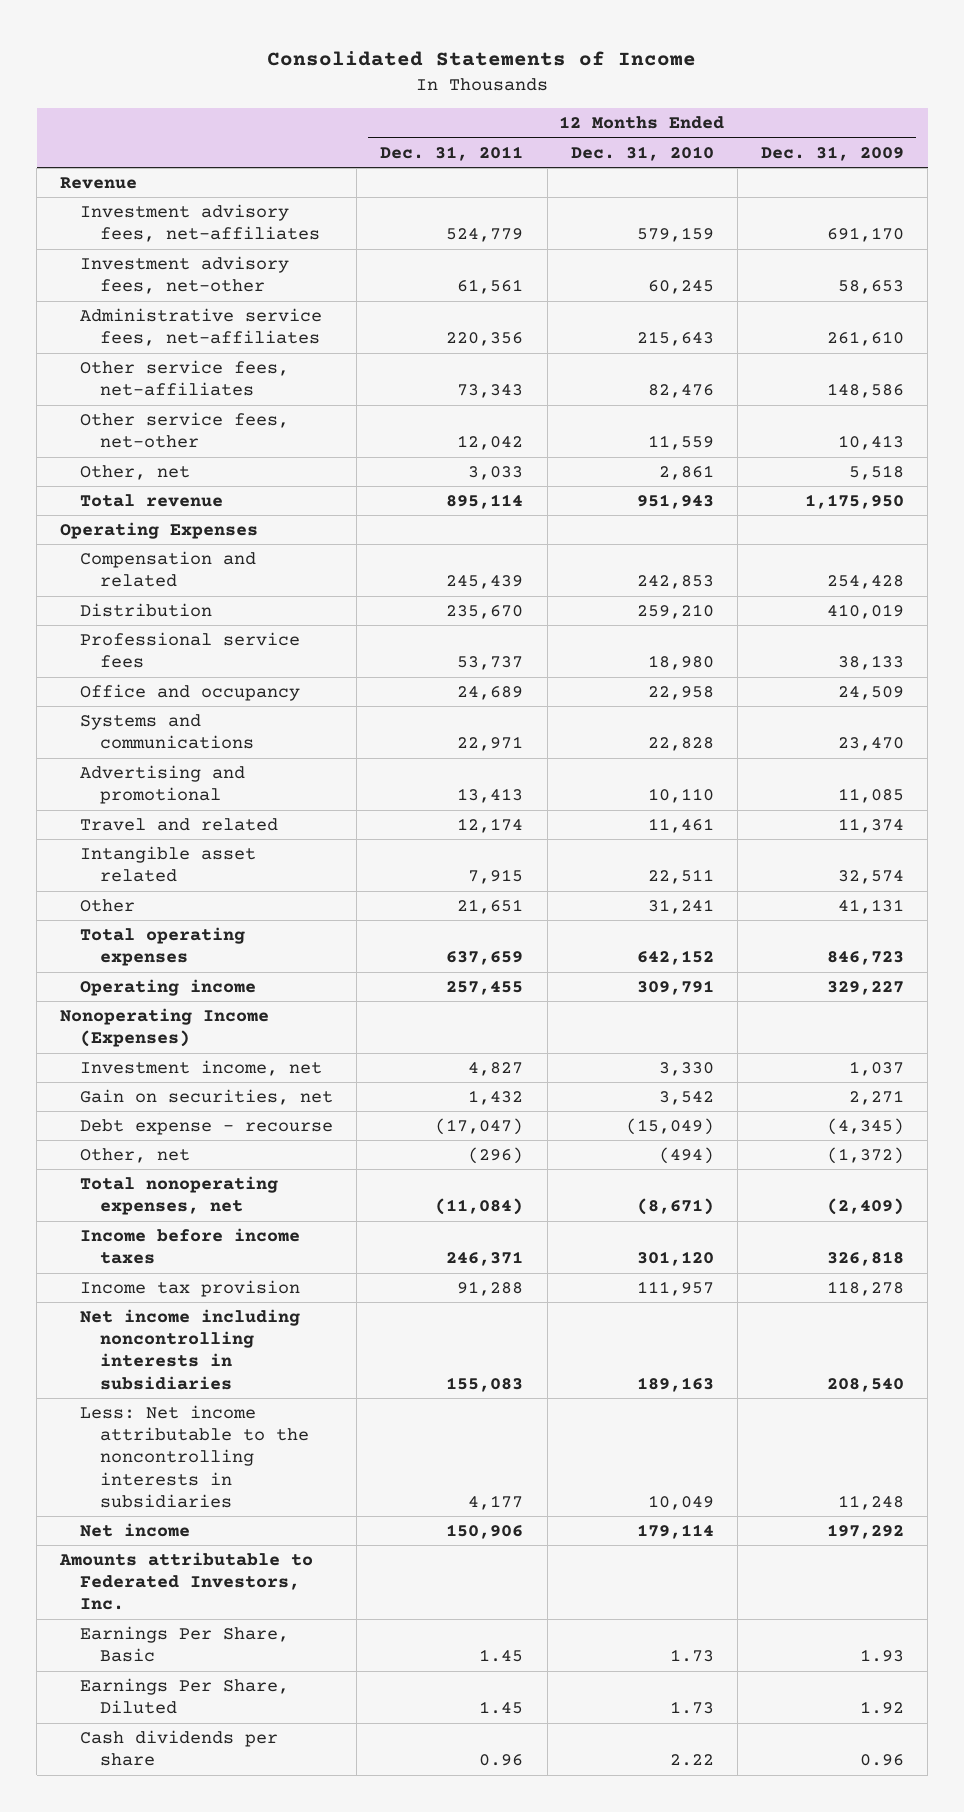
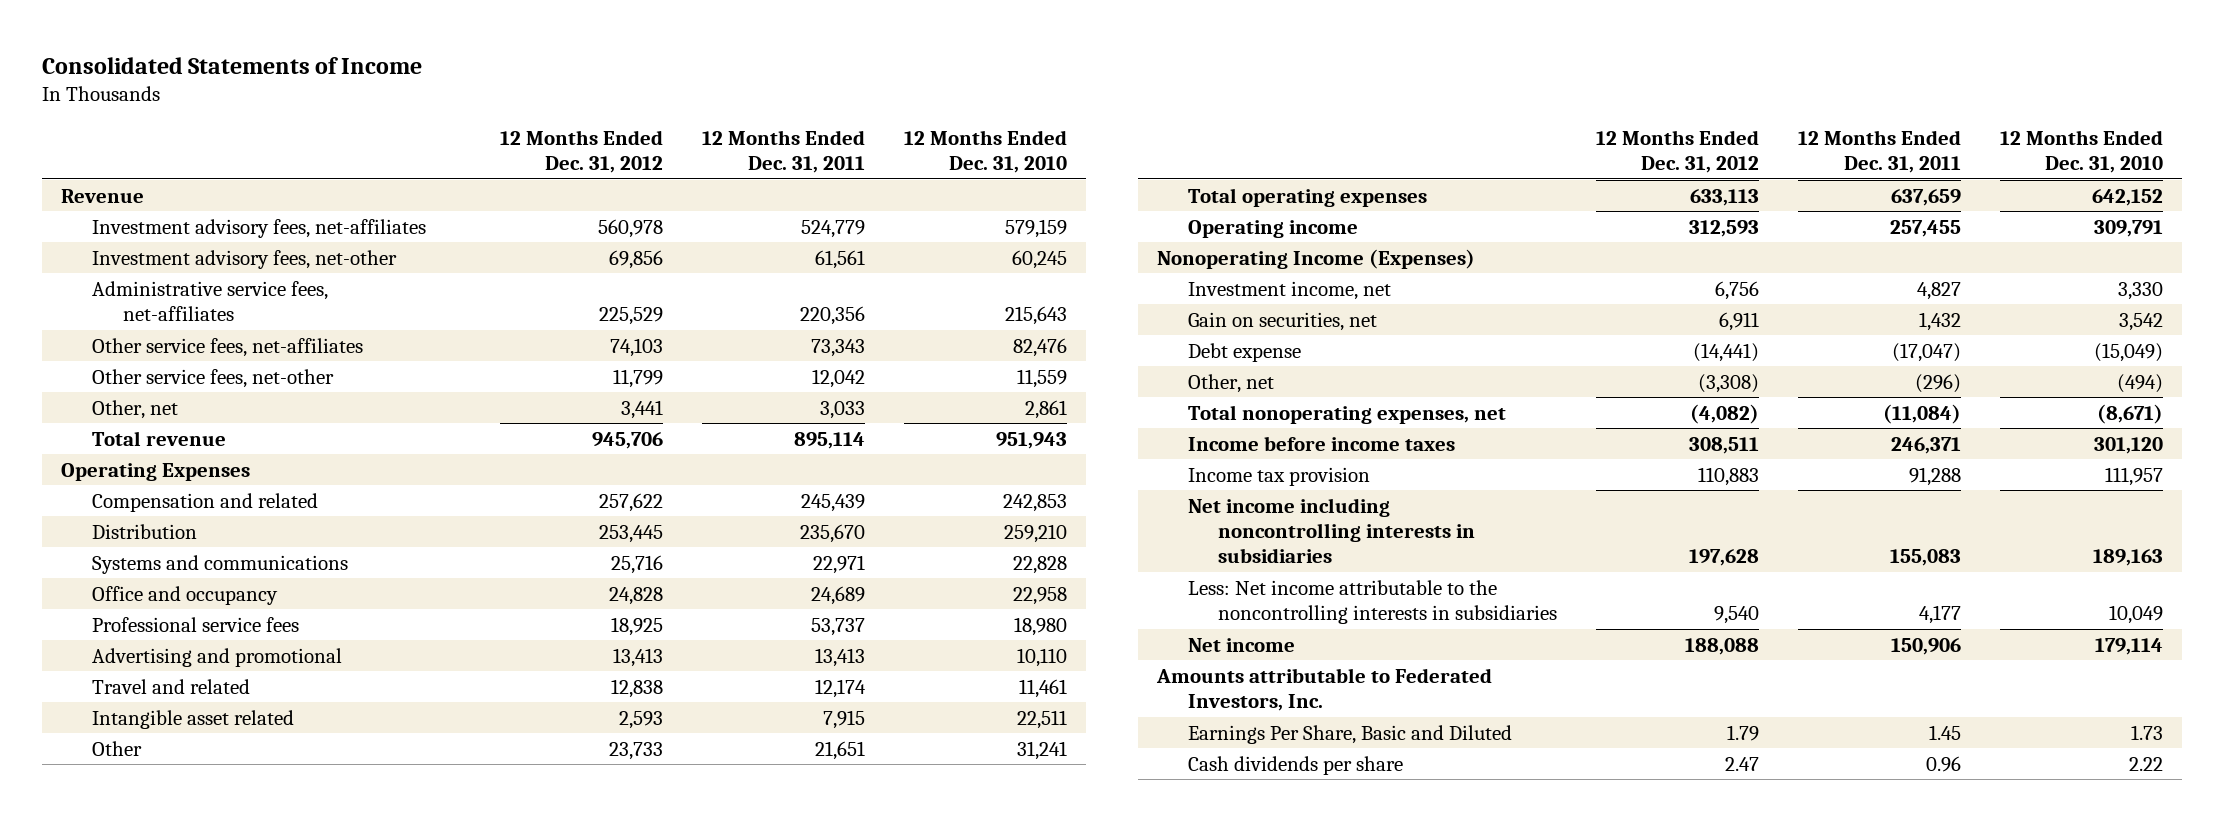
- | 12 Months Ended Dec. 31, 2011 | 12 Months Ended Dec. 31, 2010 | 12 Months Ended Dec. 31, 2009
+ | 12 Months Ended Dec. 31, 2012 | 12 Months Ended Dec. 31, 2011 | 12 Months Ended Dec. 31, 2010
moved down: Office and occupancy | 24,828 | 24,689 | 22,958
moved down: Professional service fees | 18,925 | 53,737 | 18,980
- Debt expense - recourse | (17,047) | (15,049) | (4,345)
+ Debt expense | (14,441) | (17,047) | (15,049)
- Earnings Per Share, Basic | 1.45 | 1.73 | 1.93
- Earnings Per Share, Diluted | 1.45 | 1.73 | 1.92
+ Earnings Per Share, Basic and Diluted | 1.79 | 1.45 | 1.73

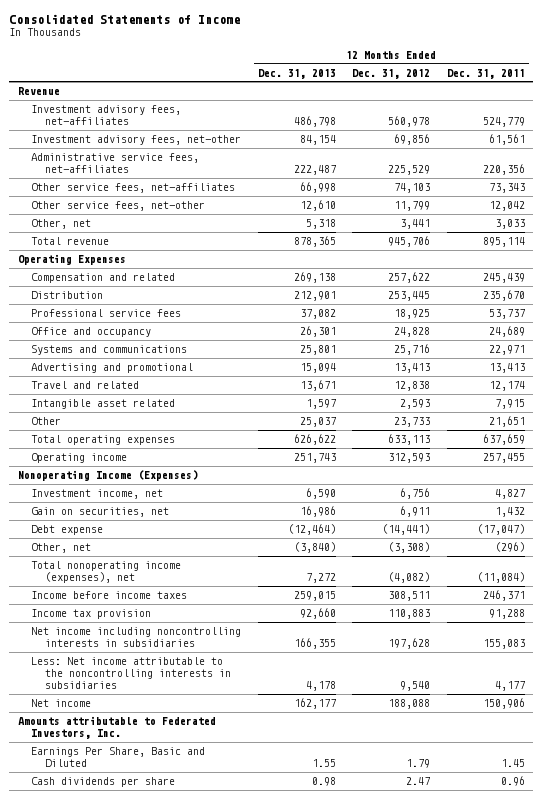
- | 12 Months Ended Dec. 31, 2012 | 12 Months Ended Dec. 31, 2011 | 12 Months Ended Dec. 31, 2010
+ | 12 Months Ended Dec. 31, 2013 | 12 Months Ended Dec. 31, 2012 | 12 Months Ended Dec. 31, 2011
moved down: Office and occupancy | 26,301 | 24,828 | 24,689
moved down: Systems and communications | 25,801 | 25,716 | 22,971
- Total nonoperating expenses, net | (4,082) | (11,084) | (8,671)
+ Total nonoperating income (expenses), net | 7,272 | (4,082) | (11,084)

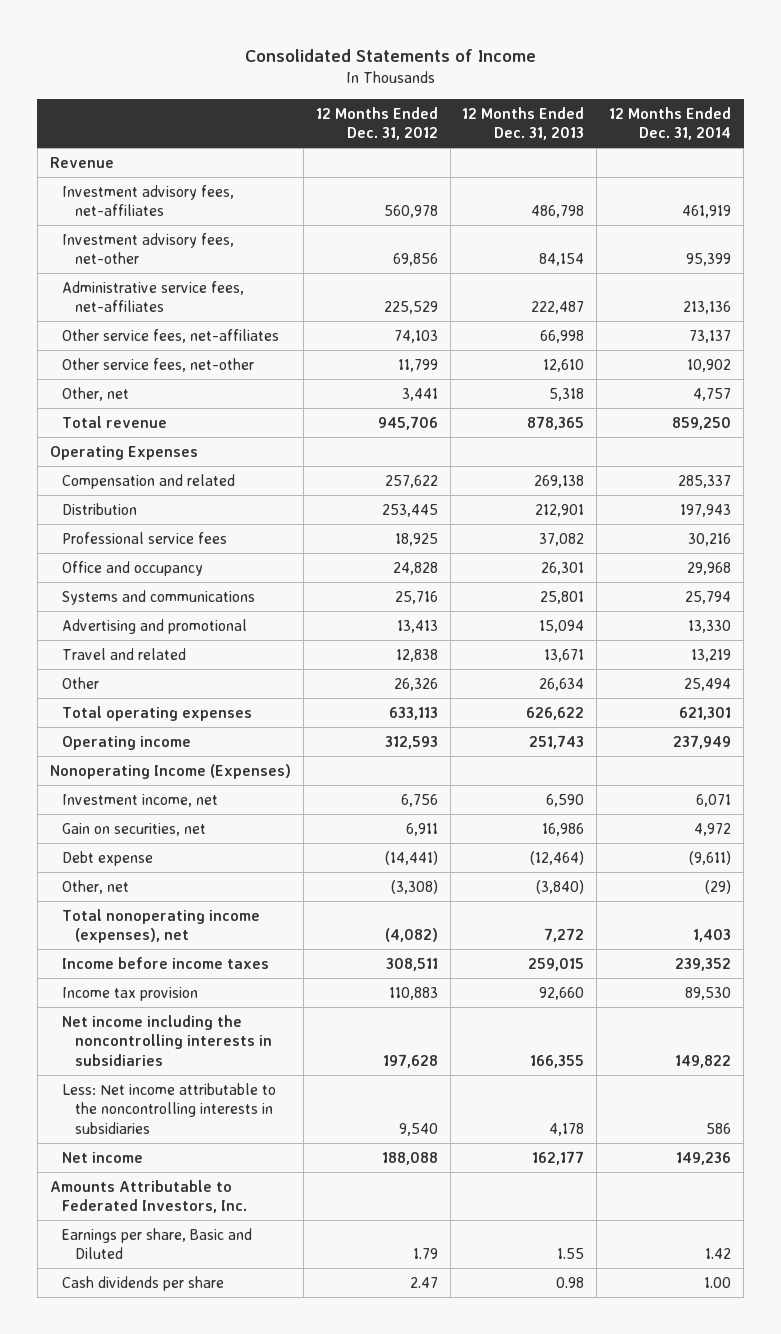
- | 12 Months Ended Dec. 31, 2013 | 12 Months Ended Dec. 31, 2012 | 12 Months Ended Dec. 31, 2011
+ | 12 Months Ended Dec. 31, 2012 | 12 Months Ended Dec. 31, 2013 | 12 Months Ended Dec. 31, 2014
- Intangible asset related | 1,597 | 2,593 | 7,915
- Other | 25,037 | 23,733 | 21,651
+ Other | 26,326 | 26,634 | 25,494
- Net income including noncontrolling interests in subsidiaries | 166,355 | 197,628 | 155,083
+ Net income including the noncontrolling interests in subsidiaries | 197,628 | 166,355 | 149,822
- Amounts attributable to Federated Investors, Inc.
- Earnings Per Share, Basic and Diluted | 1.55 | 1.79 | 1.45
+ Amounts Attributable to Federated Investors, Inc.
+ Earnings per share, Basic and Diluted | 1.79 | 1.55 | 1.42

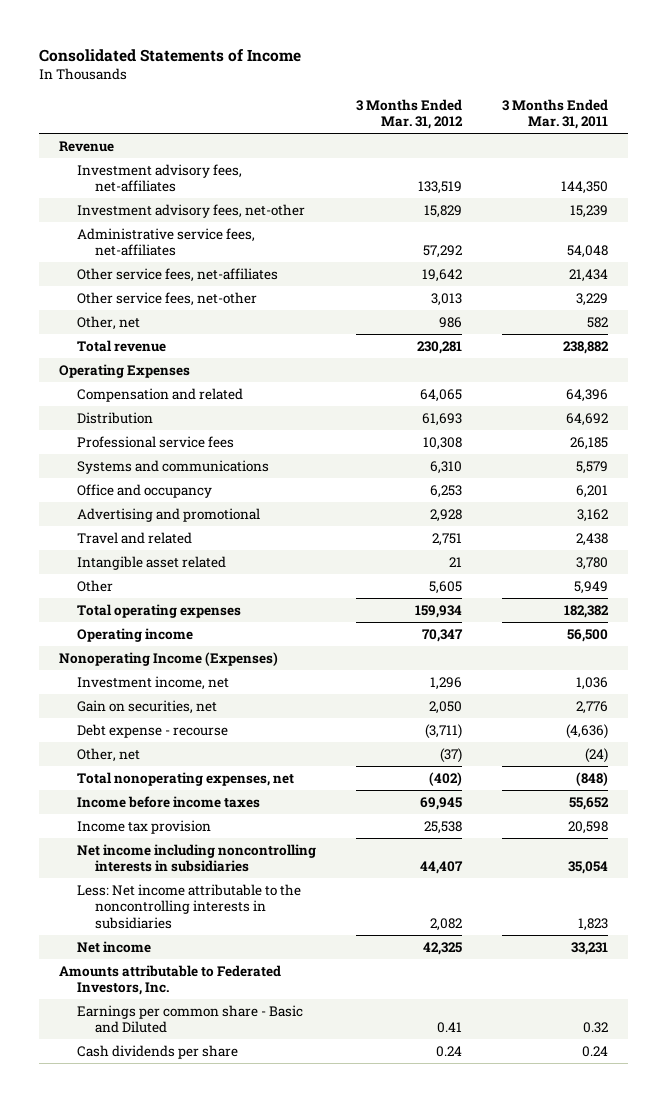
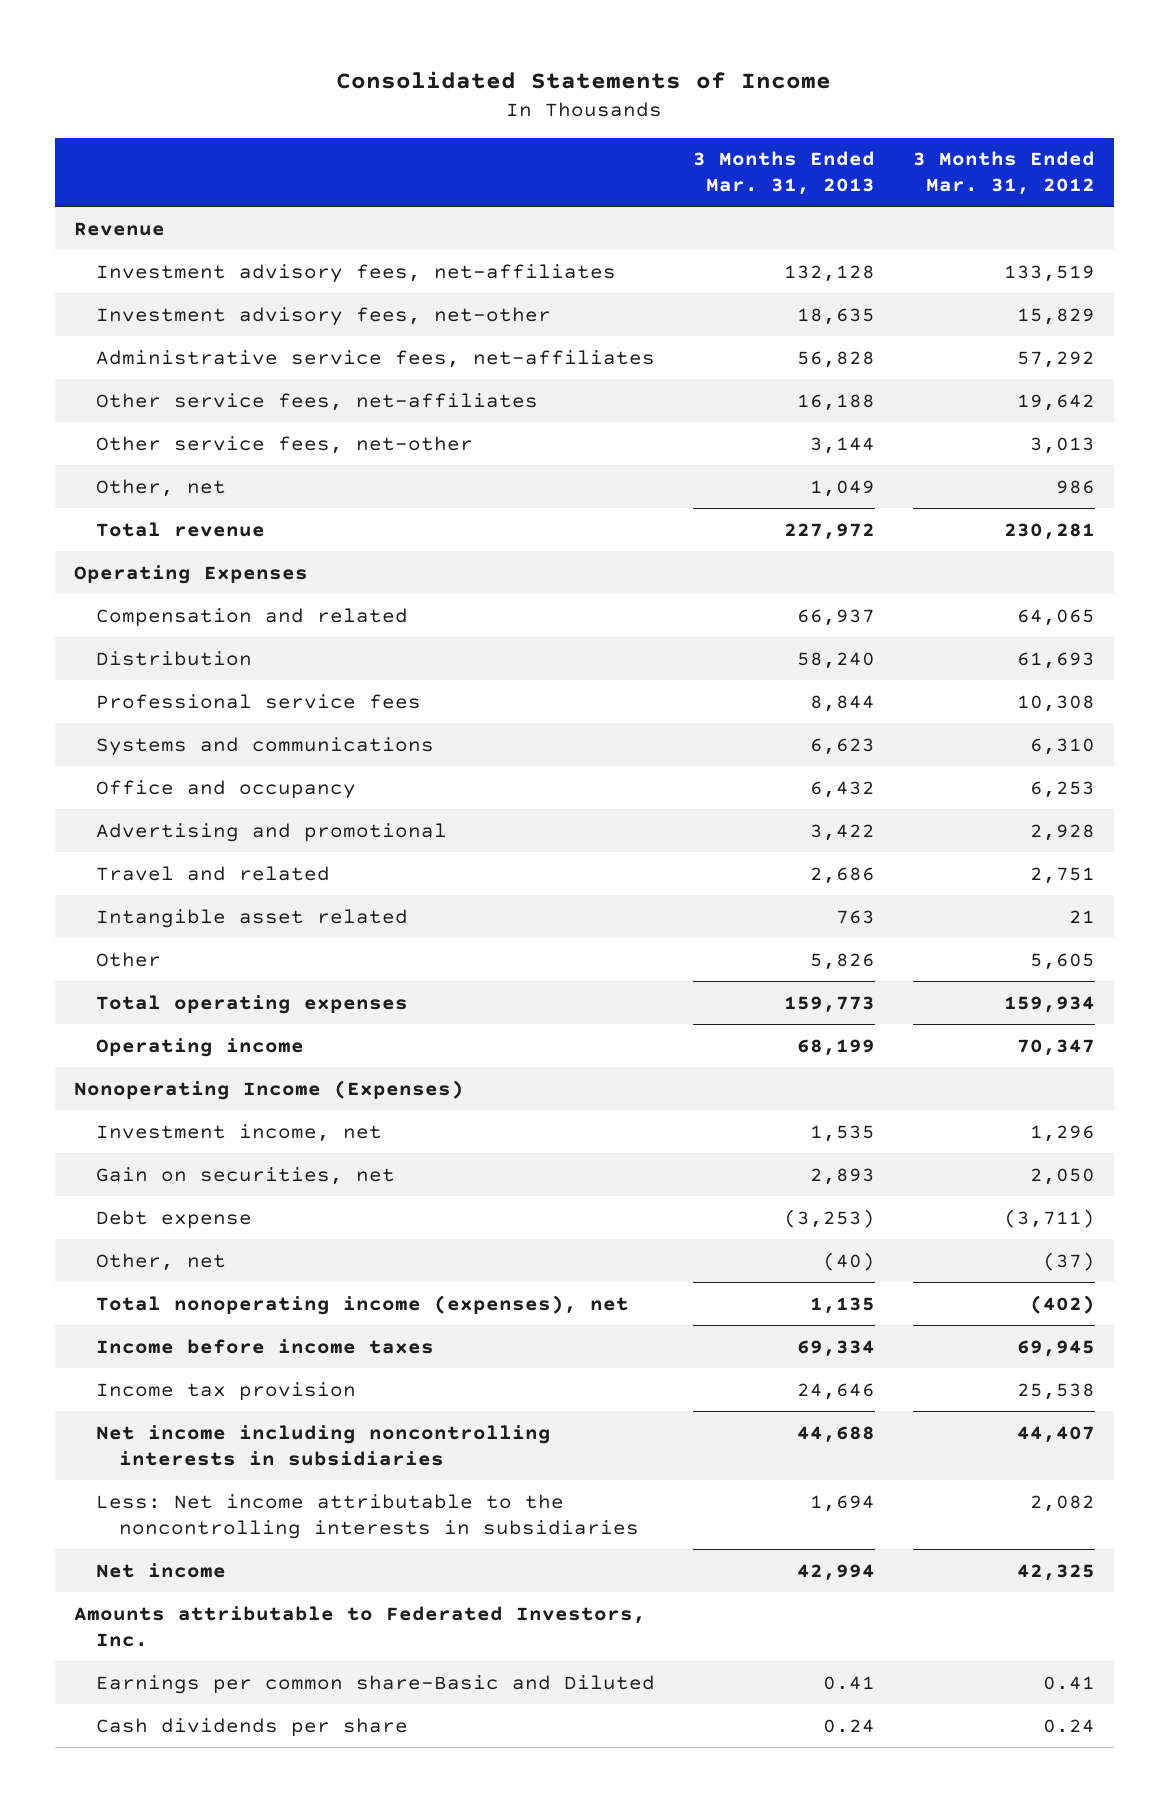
- | 3 Months Ended Mar. 31, 2012 | 3 Months Ended Mar. 31, 2011
+ | 3 Months Ended Mar. 31, 2013 | 3 Months Ended Mar. 31, 2012
- Debt expense - recourse | (3,711) | (4,636)
+ Debt expense | (3,253) | (3,711)
- Total nonoperating expenses, net | (402) | (848)
+ Total nonoperating income (expenses), net | 1,135 | (402)
- Earnings per common share - Basic and Diluted | 0.41 | 0.32
+ Earnings per common share-Basic and Diluted | 0.41 | 0.41

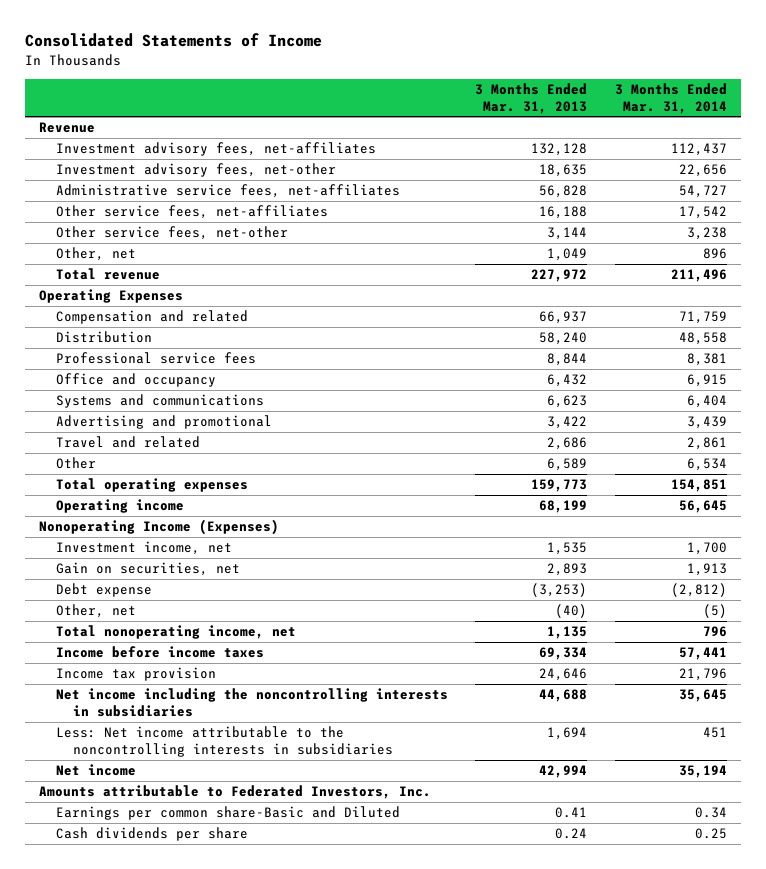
- | 3 Months Ended Mar. 31, 2013 | 3 Months Ended Mar. 31, 2012
+ | 3 Months Ended Mar. 31, 2013 | 3 Months Ended Mar. 31, 2014
moved down: Systems and communications | 6,623 | 6,404
- Intangible asset related | 763 | 21
- Other | 5,826 | 5,605
+ Other | 6,589 | 6,534
- Total nonoperating income (expenses), net | 1,135 | (402)
+ Total nonoperating income, net | 1,135 | 796
- Net income including noncontrolling interests in subsidiaries | 44,688 | 44,407
+ Net income including the noncontrolling interests in subsidiaries | 44,688 | 35,645

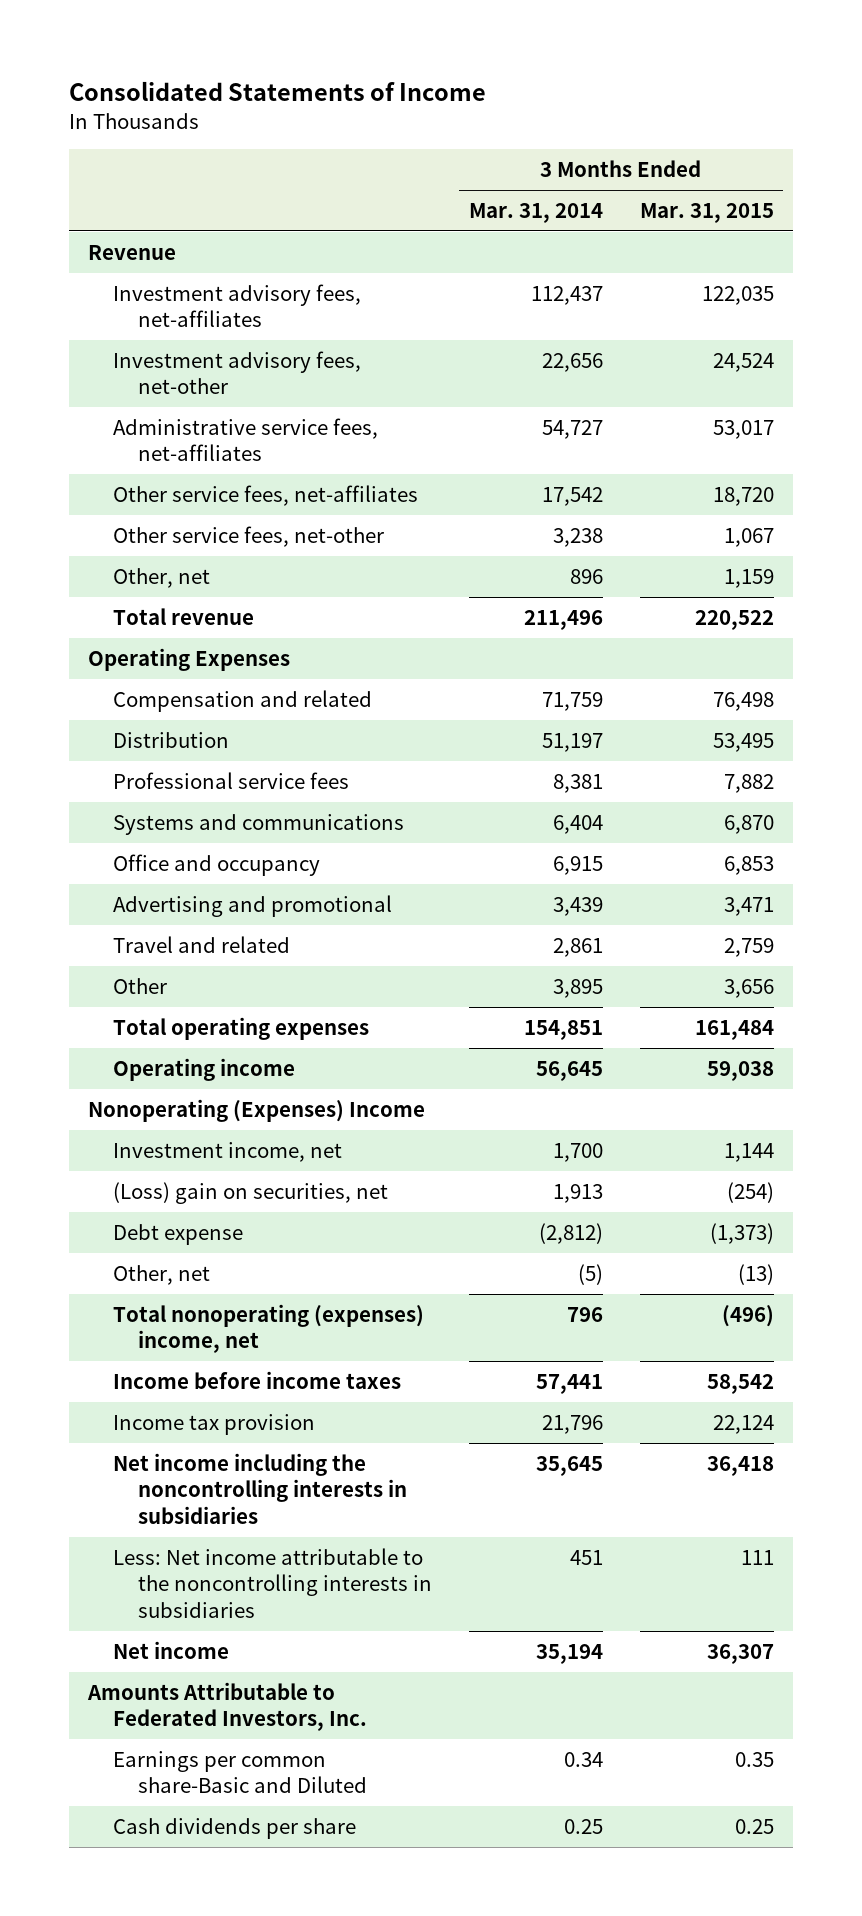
- | 3 Months Ended Mar. 31, 2013 | 3 Months Ended Mar. 31, 2014
+ | 3 Months Ended Mar. 31, 2014 | 3 Months Ended Mar. 31, 2015
- Distribution | 58,240 | 48,558
+ Distribution | 51,197 | 53,495
moved down: Office and occupancy | 6,915 | 6,853
- Other | 6,589 | 6,534
+ Other | 3,895 | 3,656
- Nonoperating Income (Expenses)
+ Nonoperating (Expenses) Income
- Gain on securities, net | 2,893 | 1,913
+ (Loss) gain on securities, net | 1,913 | (254)
- Total nonoperating income, net | 1,135 | 796
+ Total nonoperating (expenses) income, net | 796 | (496)
- Amounts attributable to Federated Investors, Inc.
+ Amounts Attributable to Federated Investors, Inc.

